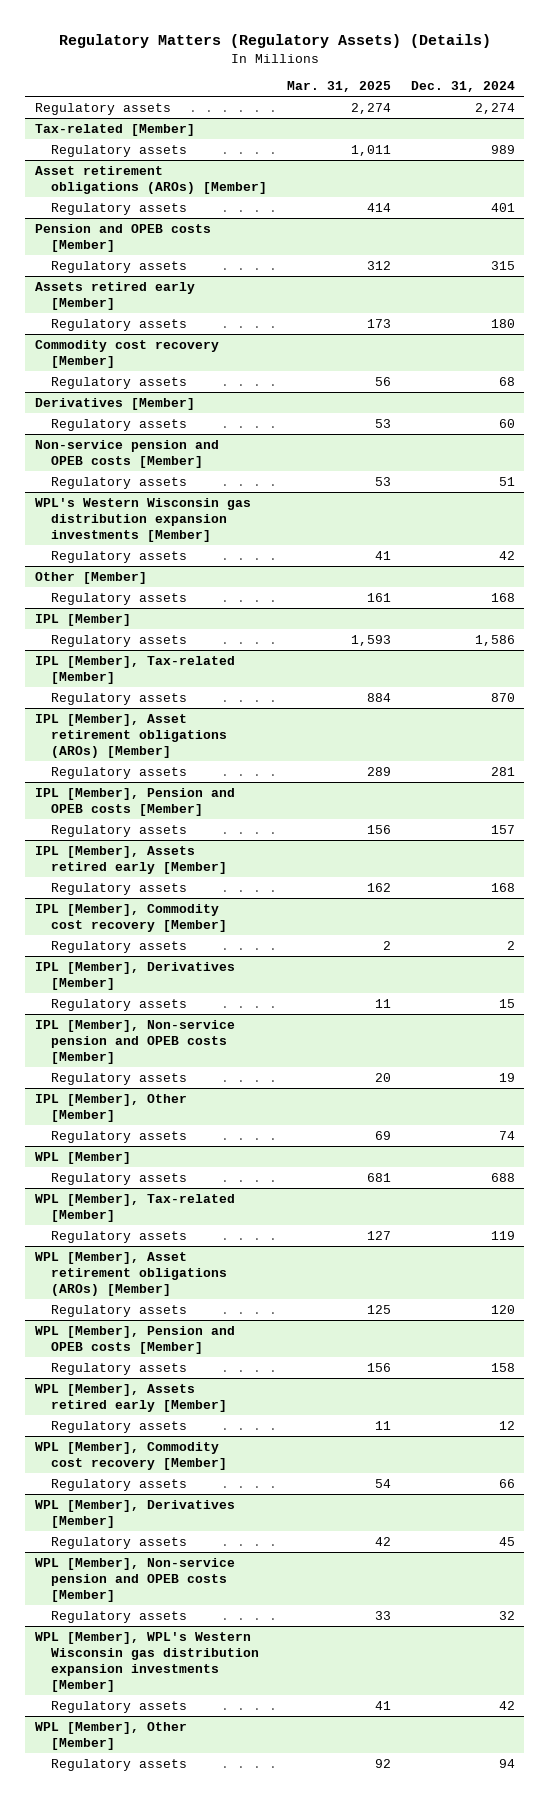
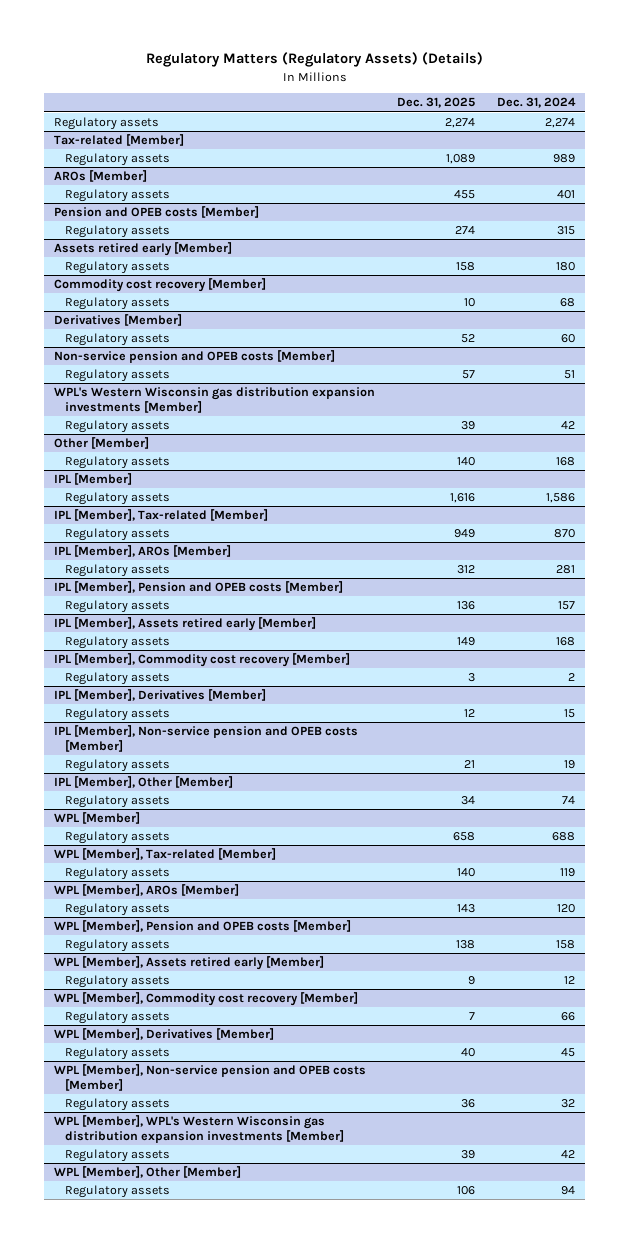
- | Mar. 31, 2025 | Dec. 31, 2024
+ | Dec. 31, 2025 | Dec. 31, 2024
- Asset retirement obligations (AROs) [Member]
+ AROs [Member]
- IPL [Member], Asset retirement obligations (AROs) [Member]
+ IPL [Member], AROs [Member]
- WPL [Member], Asset retirement obligations (AROs) [Member]
+ WPL [Member], AROs [Member]

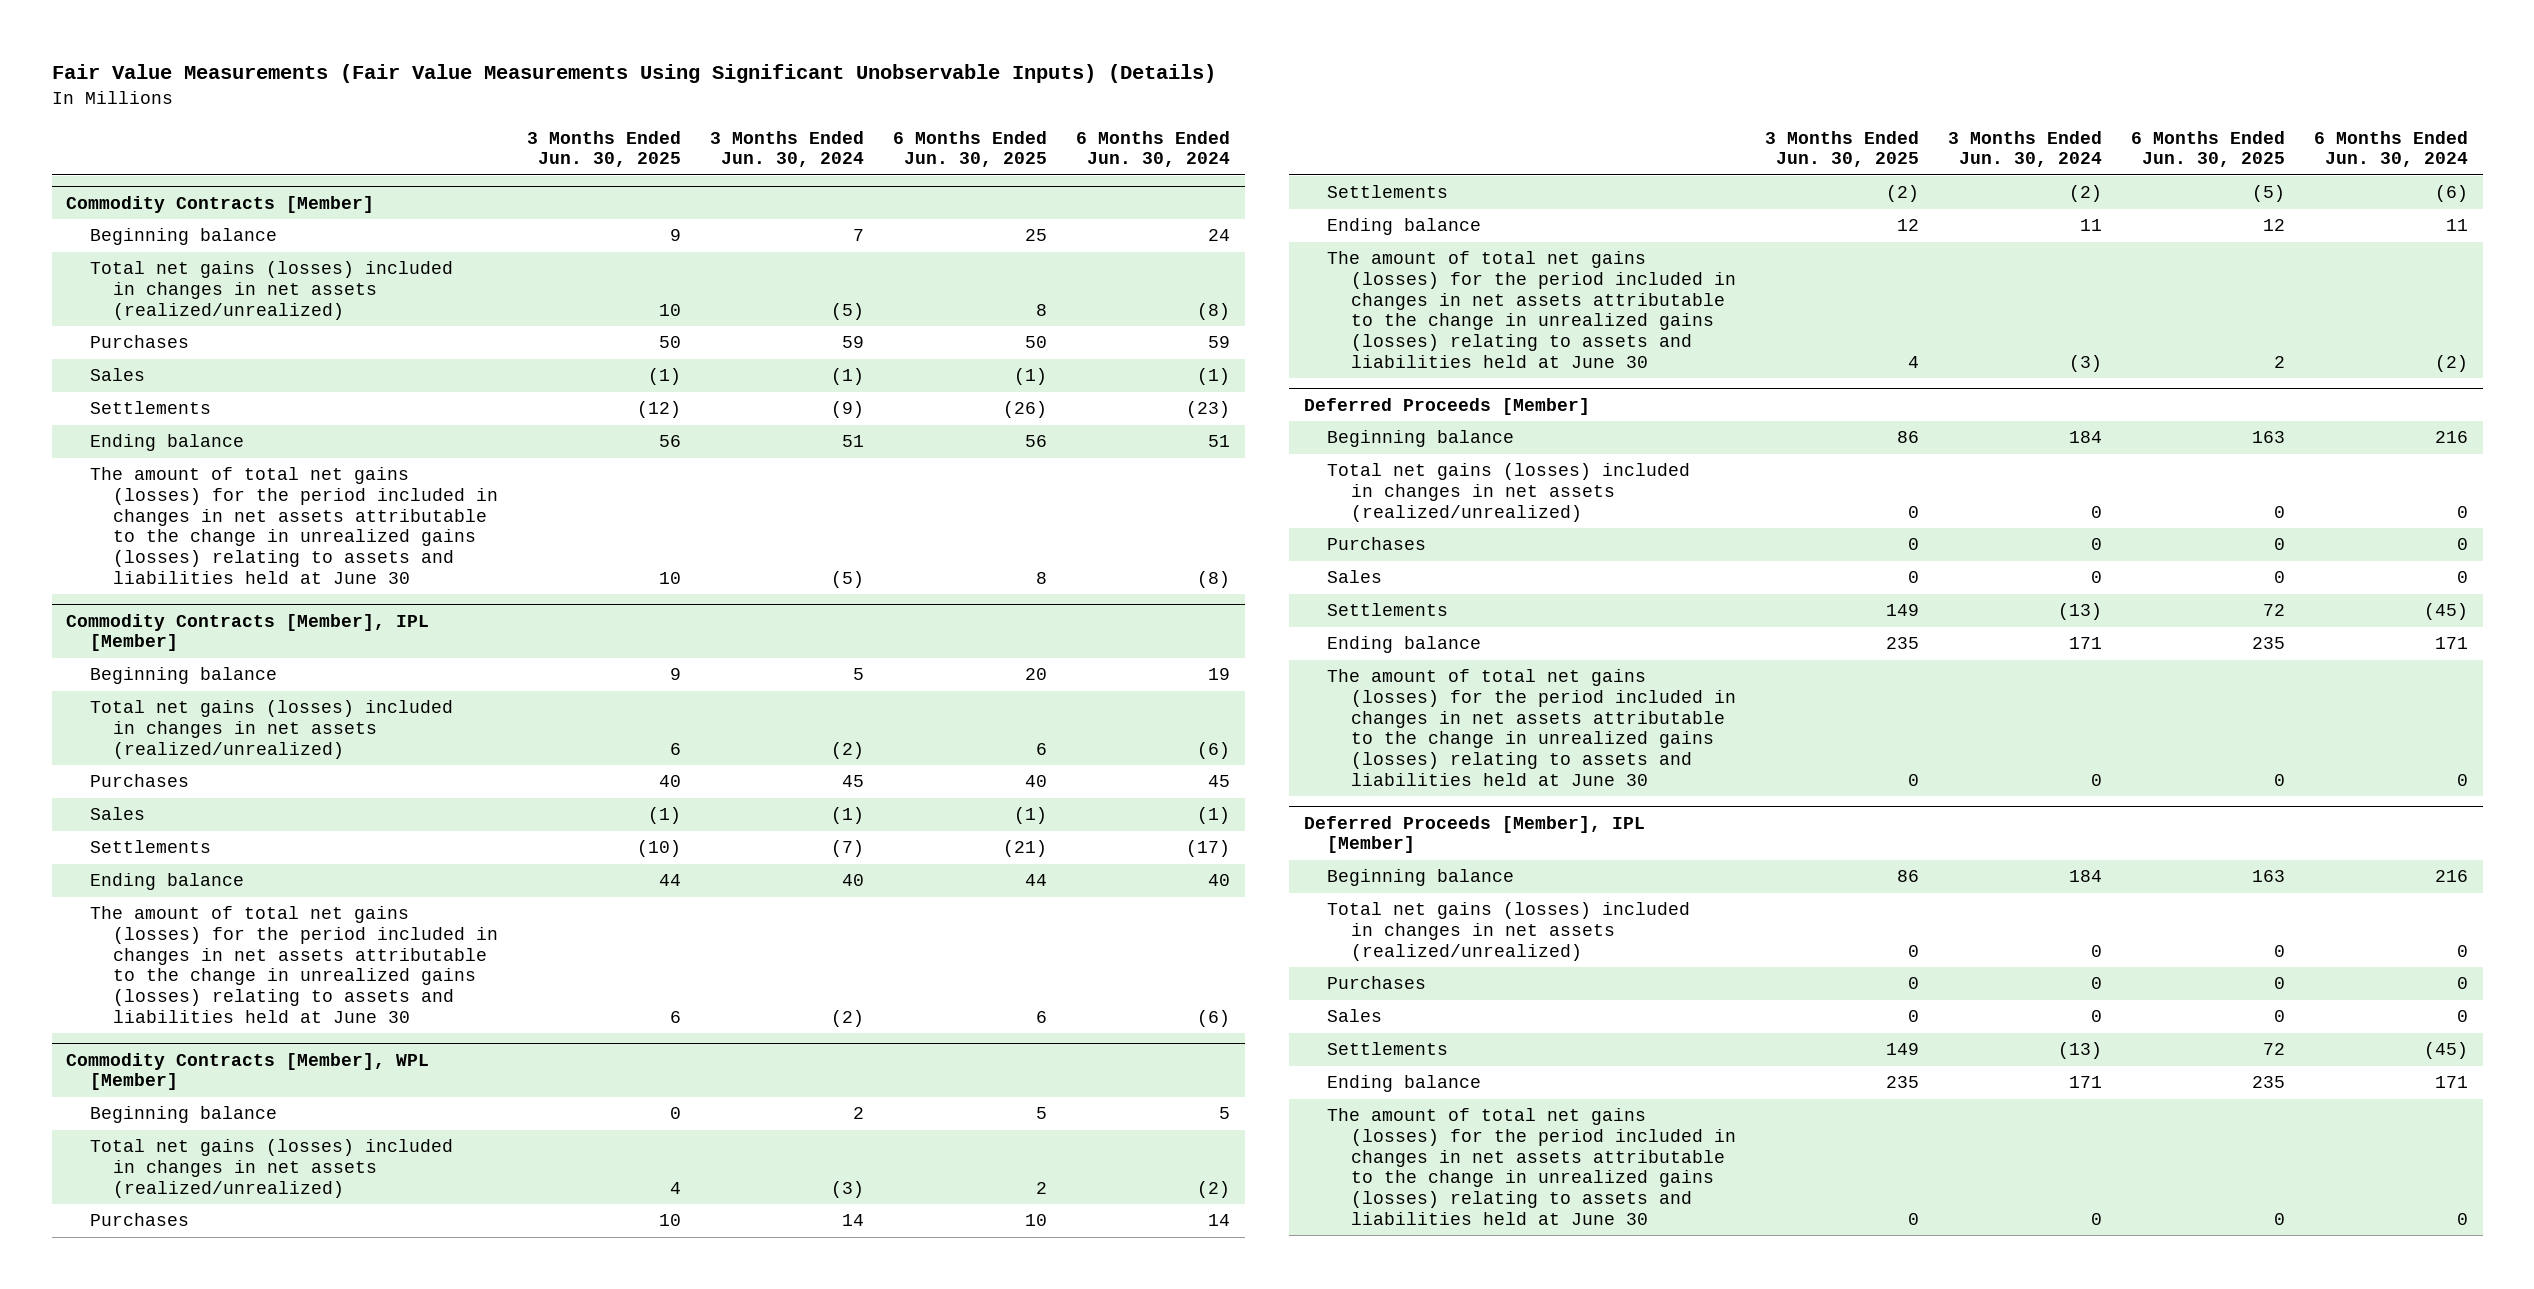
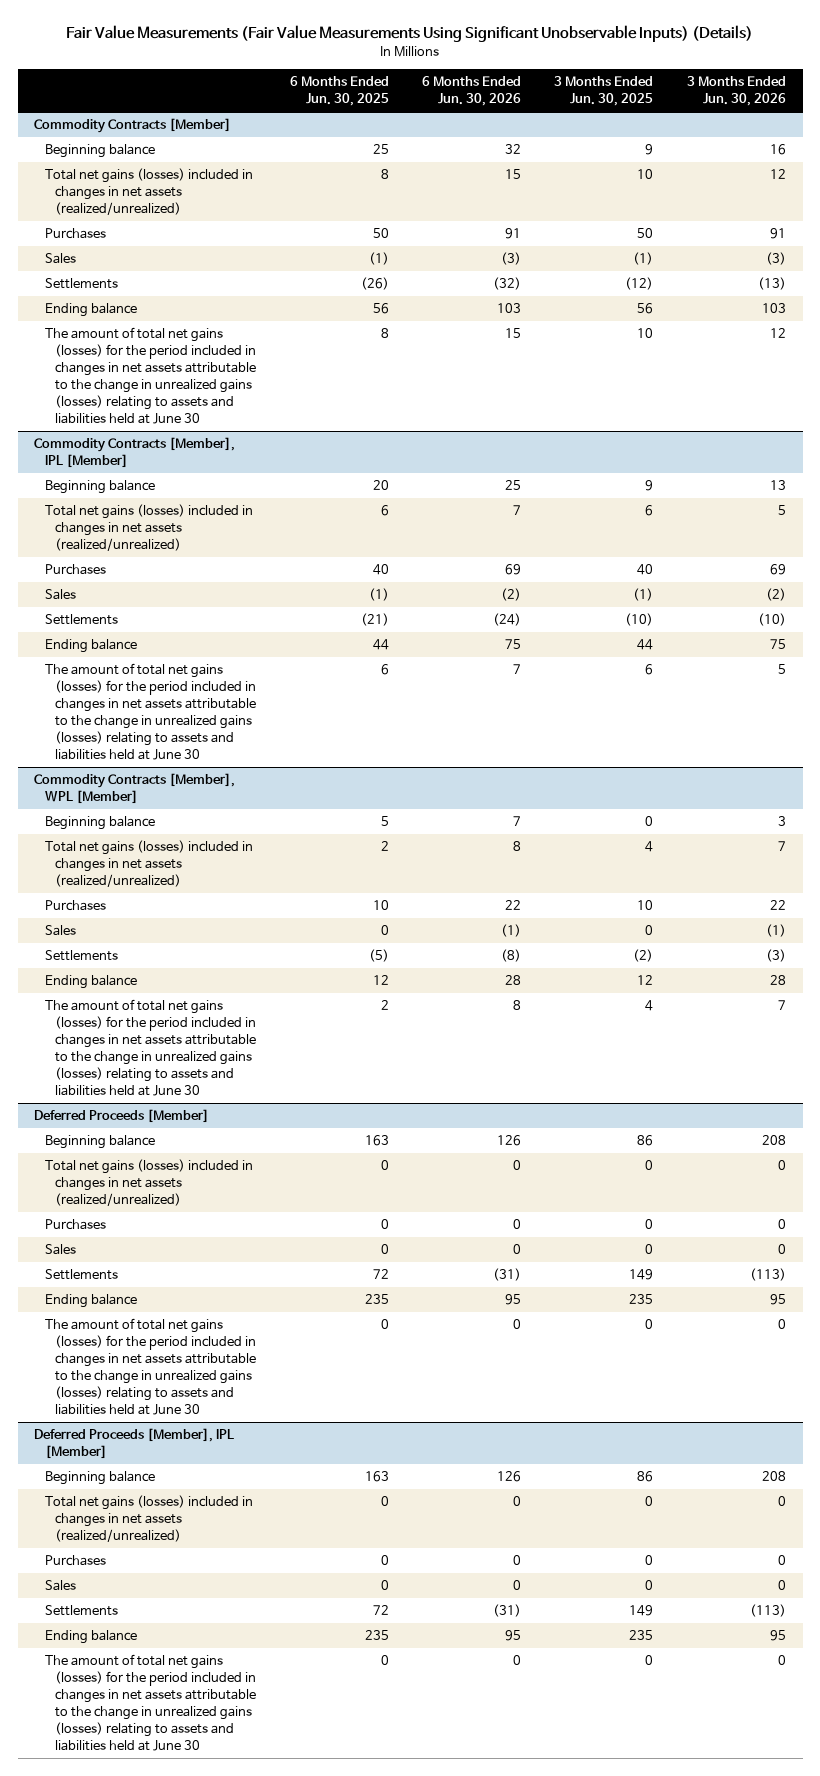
- | 3 Months Ended Jun. 30, 2025 | 3 Months Ended Jun. 30, 2024 | 6 Months Ended Jun. 30, 2025 | 6 Months Ended Jun. 30, 2024
+ | 6 Months Ended Jun. 30, 2025 | 6 Months Ended Jun. 30, 2026 | 3 Months Ended Jun. 30, 2025 | 3 Months Ended Jun. 30, 2026
@ Commodity Contracts [Member], WPL [Member]
+ Sales | 0 | (1) | 0 | (1)

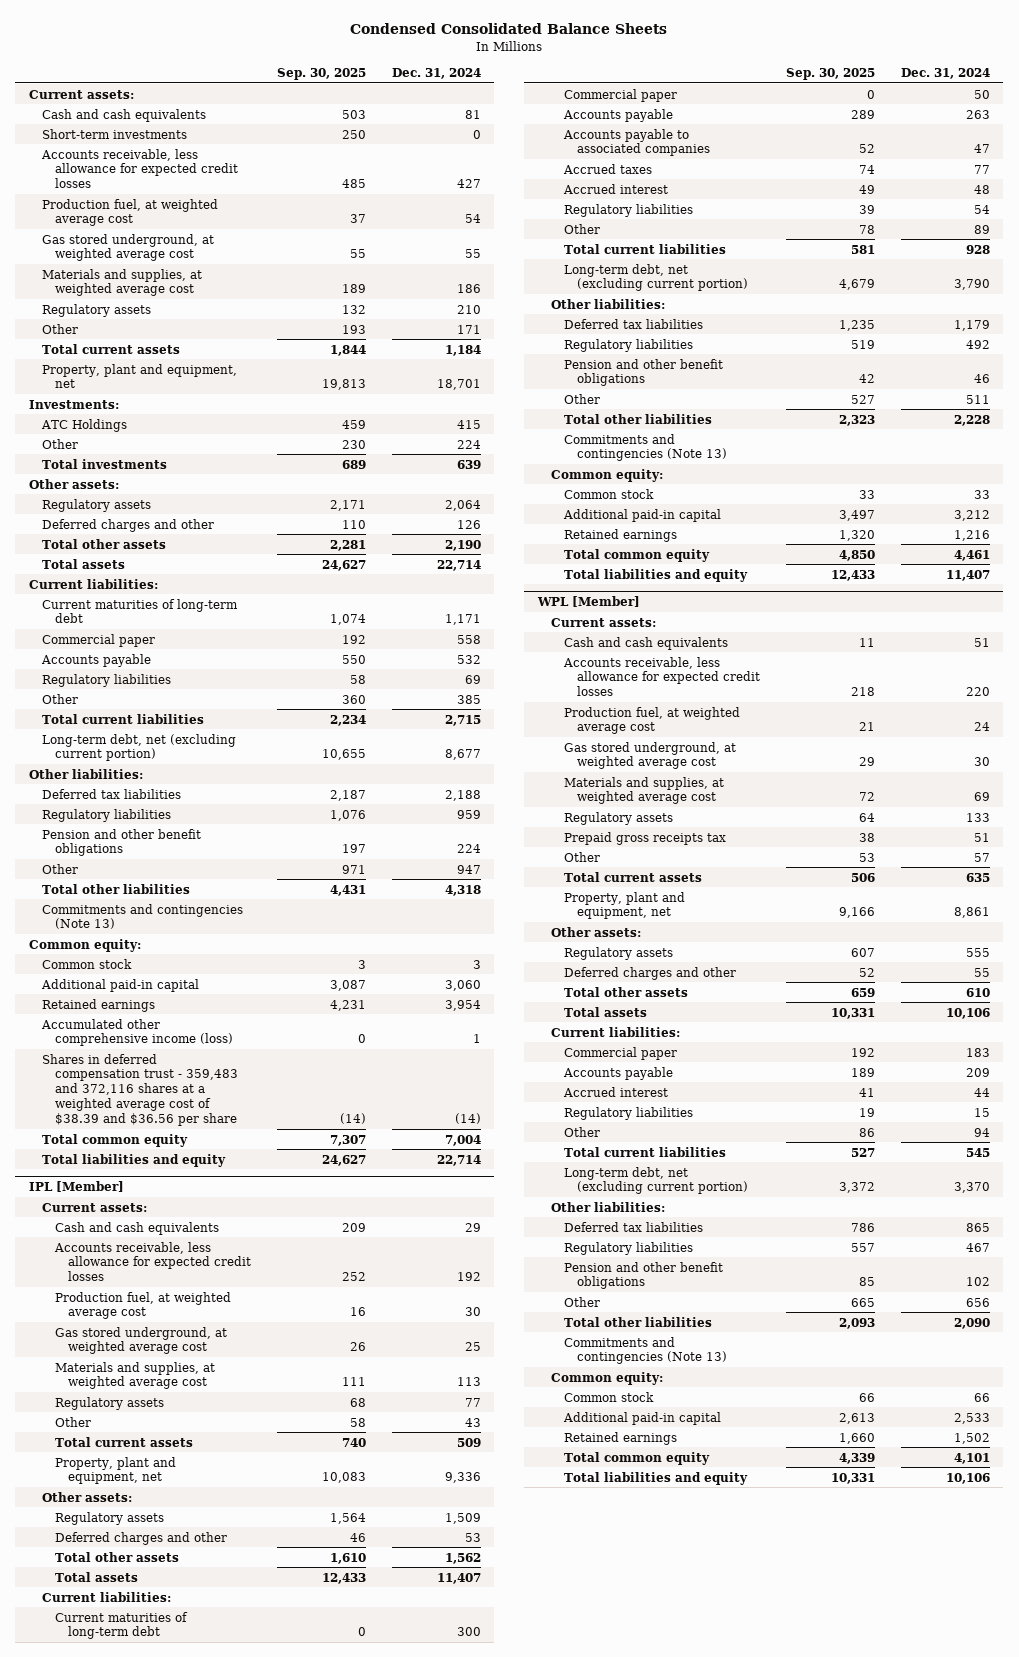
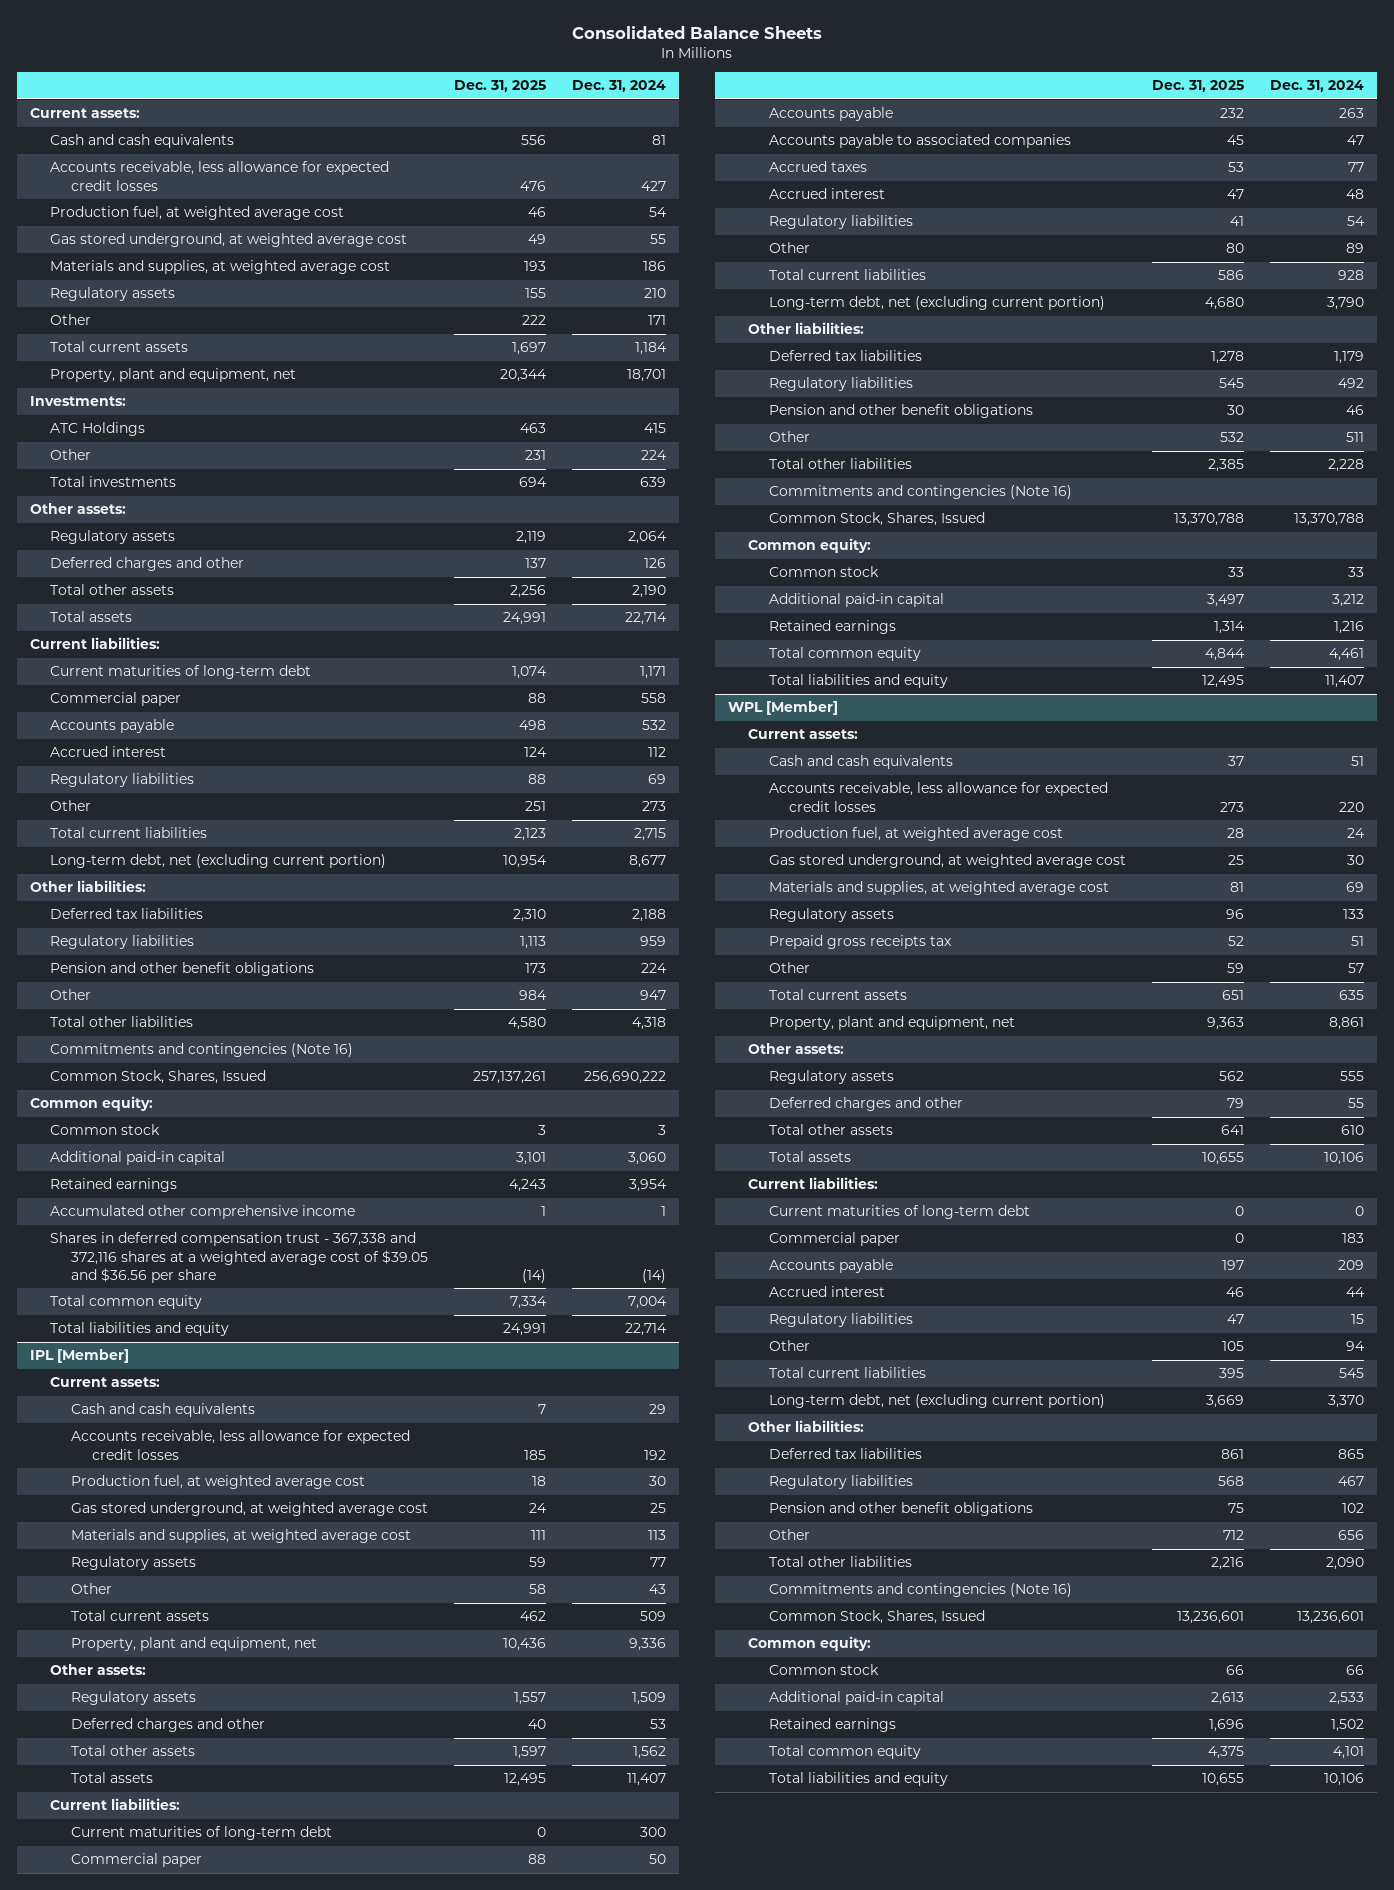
- Condensed Consolidated Balance Sheets
+ Consolidated Balance Sheets
- | Sep. 30, 2025 | Dec. 31, 2024
+ | Dec. 31, 2025 | Dec. 31, 2024
- Short-term investments | 250 | 0
+ Accrued interest | 124 | 112
- Other | 360 | 385
+ Other | 251 | 273
- Commitments and contingencies (Note 13)
+ Commitments and contingencies (Note 16)
+ Common Stock, Shares, Issued | 257,137,261 | 256,690,222
- Accumulated other comprehensive income (loss) | 0 | 1
- Shares in deferred compensation trust - 359,483 and 372,116 shares at a weighted average cost of $38.39 and $36.56 per share | (14) | (14)
+ Accumulated other comprehensive income | 1 | 1
+ Shares in deferred compensation trust - 367,338 and 372,116 shares at a weighted average cost of $39.05 and $36.56 per share | (14) | (14)
@ IPL [Member]
- Commitments and contingencies (Note 13)
+ Commitments and contingencies (Note 16)
+ Common Stock, Shares, Issued | 13,370,788 | 13,370,788
@ WPL [Member]
+ Current maturities of long-term debt | 0 | 0
- Commitments and contingencies (Note 13)
+ Commitments and contingencies (Note 16)
+ Common Stock, Shares, Issued | 13,236,601 | 13,236,601

